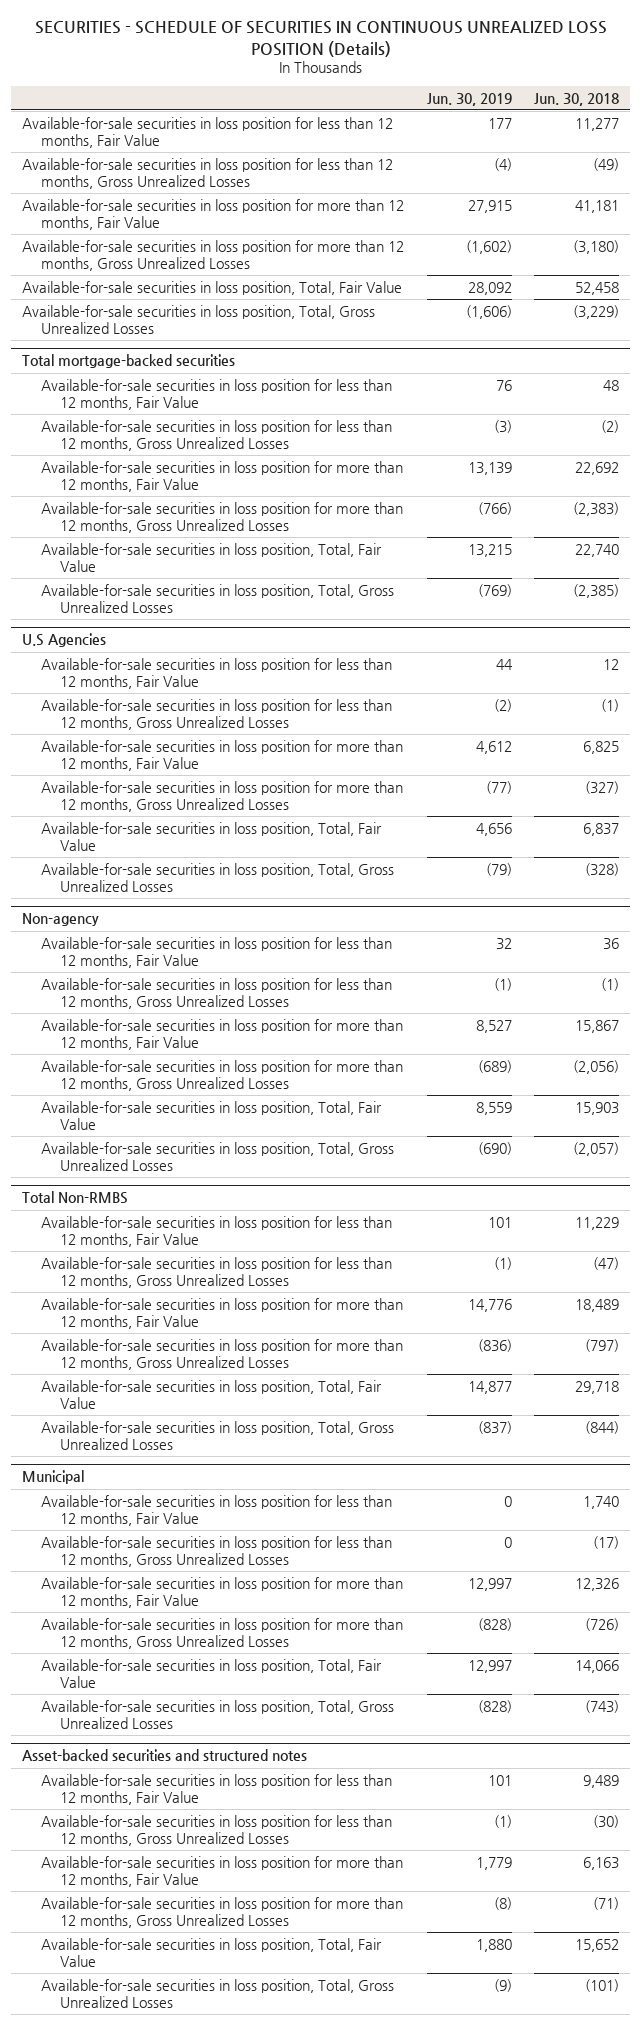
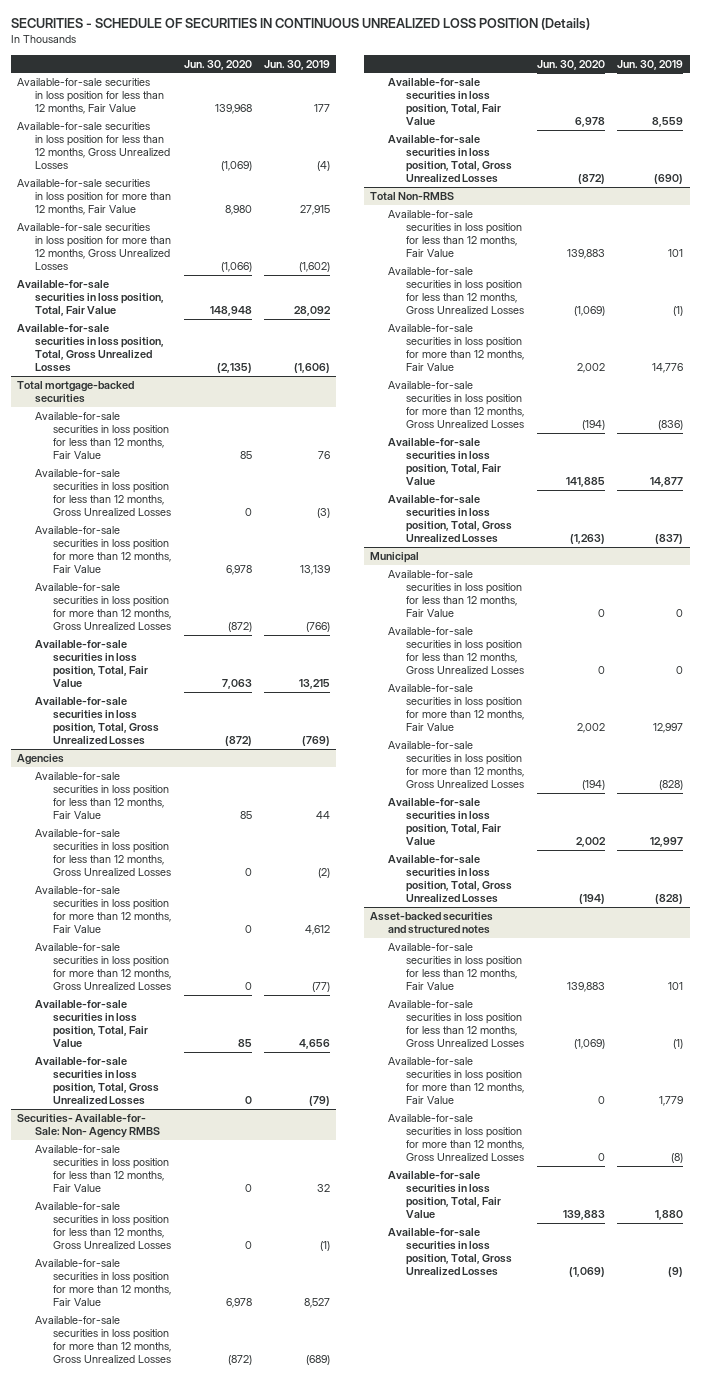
- | Jun. 30, 2019 | Jun. 30, 2018
+ | Jun. 30, 2020 | Jun. 30, 2019
- U.S Agencies
+ Agencies
- Non-agency
+ Securities- Available-for- Sale: Non- Agency RMBS

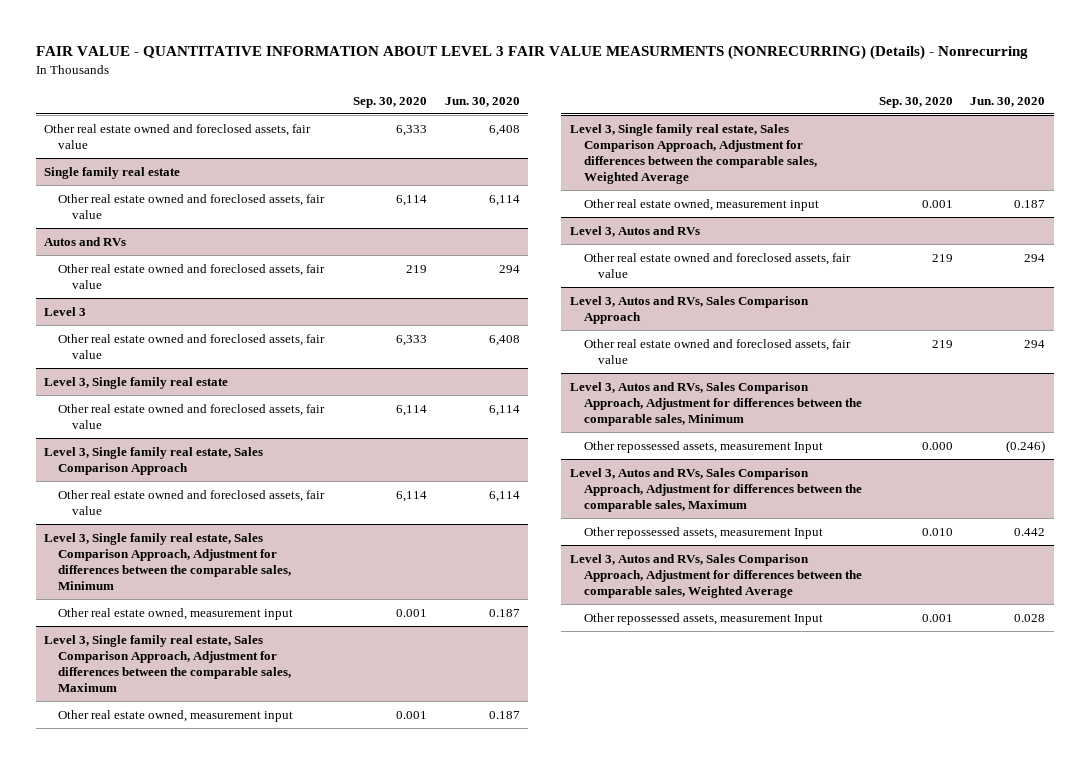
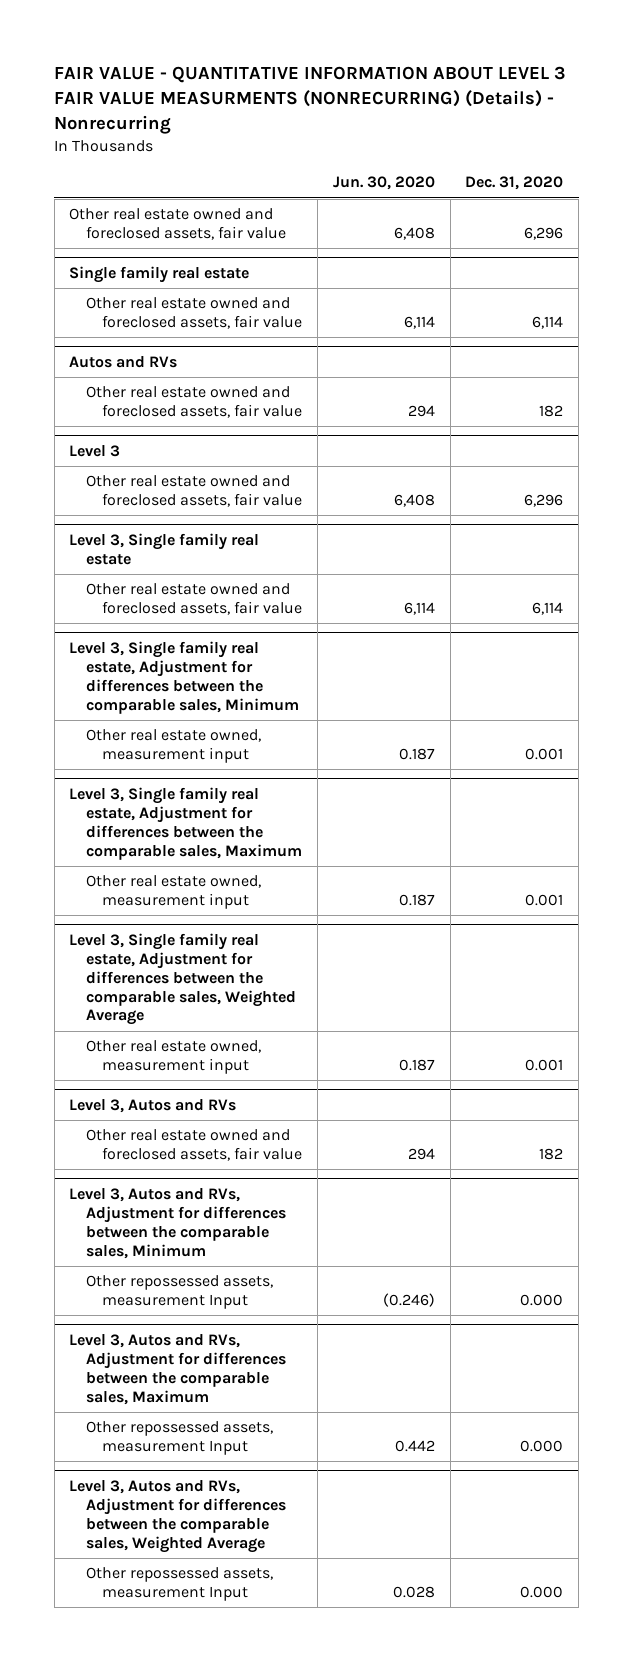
- | Sep. 30, 2020 | Jun. 30, 2020
+ | Jun. 30, 2020 | Dec. 31, 2020
- Level 3, Single family real estate, Sales Comparison Approach
- Other real estate owned and foreclosed assets, fair value | 6,114 | 6,114
- Level 3, Single family real estate, Sales Comparison Approach, Adjustment for differences between the comparable sales, Minimum
+ Level 3, Single family real estate, Adjustment for differences between the comparable sales, Minimum
- Level 3, Single family real estate, Sales Comparison Approach, Adjustment for differences between the comparable sales, Maximum
+ Level 3, Single family real estate, Adjustment for differences between the comparable sales, Maximum
- Level 3, Single family real estate, Sales Comparison Approach, Adjustment for differences between the comparable sales, Weighted Average
+ Level 3, Single family real estate, Adjustment for differences between the comparable sales, Weighted Average
- Level 3, Autos and RVs, Sales Comparison Approach
- Other real estate owned and foreclosed assets, fair value | 219 | 294
- Level 3, Autos and RVs, Sales Comparison Approach, Adjustment for differences between the comparable sales, Minimum
+ Level 3, Autos and RVs, Adjustment for differences between the comparable sales, Minimum
- Level 3, Autos and RVs, Sales Comparison Approach, Adjustment for differences between the comparable sales, Maximum
+ Level 3, Autos and RVs, Adjustment for differences between the comparable sales, Maximum
- Level 3, Autos and RVs, Sales Comparison Approach, Adjustment for differences between the comparable sales, Weighted Average
+ Level 3, Autos and RVs, Adjustment for differences between the comparable sales, Weighted Average

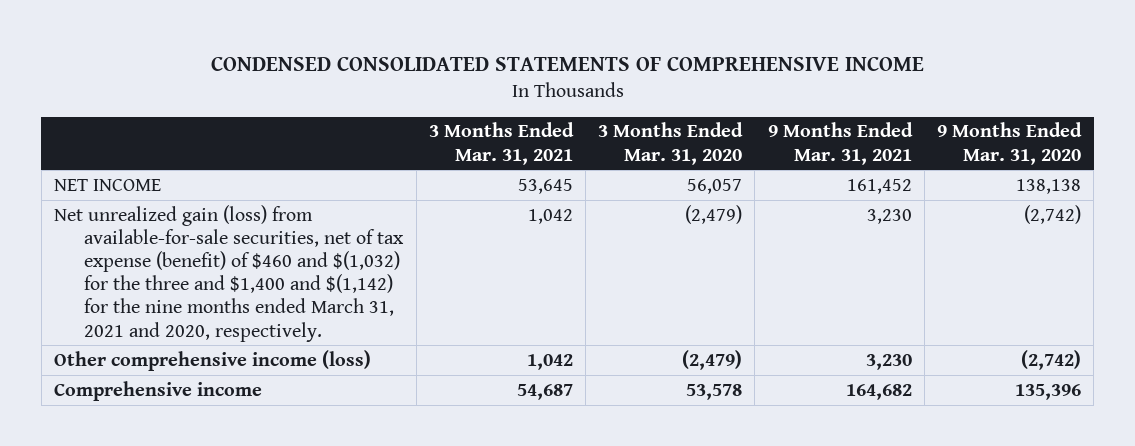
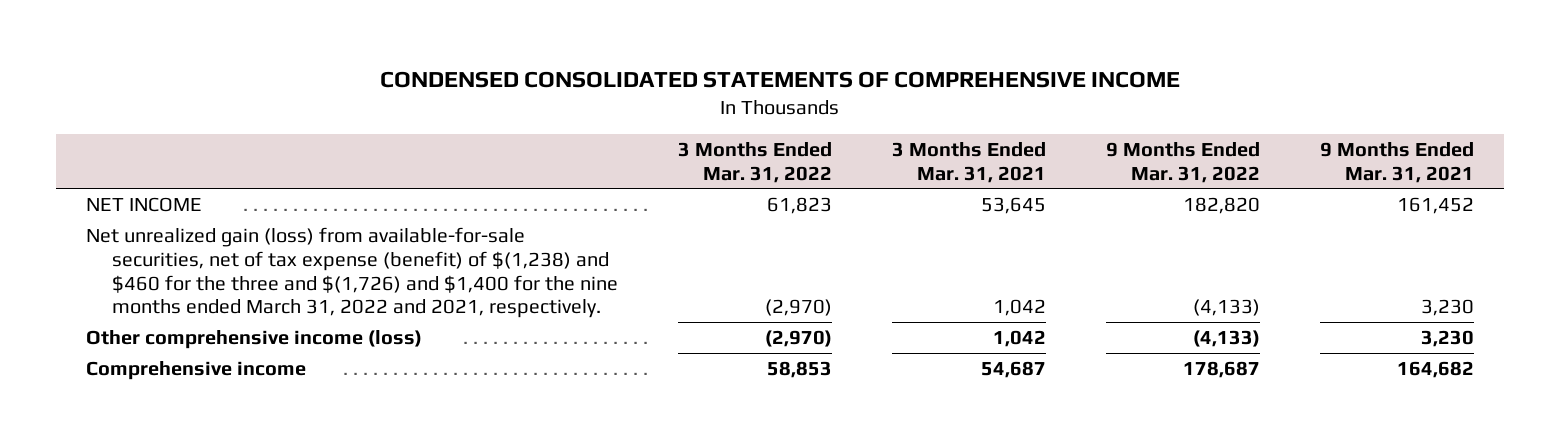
- | 3 Months Ended Mar. 31, 2021 | 3 Months Ended Mar. 31, 2020 | 9 Months Ended Mar. 31, 2021 | 9 Months Ended Mar. 31, 2020
+ | 3 Months Ended Mar. 31, 2022 | 3 Months Ended Mar. 31, 2021 | 9 Months Ended Mar. 31, 2022 | 9 Months Ended Mar. 31, 2021
- Net unrealized gain (loss) from available-for-sale securities, net of tax expense (benefit) of $460 and $(1,032) for the three and $1,400 and $(1,142) for the nine months ended March 31, 2021 and 2020, respectively. | 1,042 | (2,479) | 3,230 | (2,742)
+ Net unrealized gain (loss) from available-for-sale securities, net of tax expense (benefit) of $(1,238) and $460 for the three and $(1,726) and $1,400 for the nine months ended March 31, 2022 and 2021, respectively. | (2,970) | 1,042 | (4,133) | 3,230

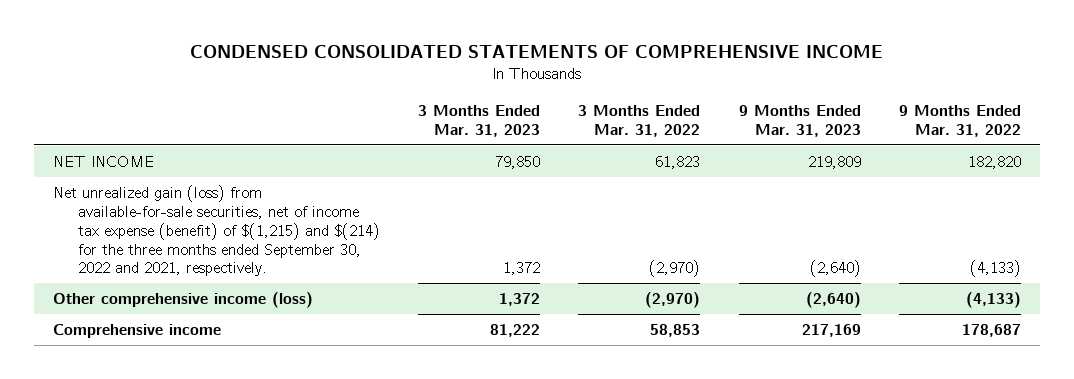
- | 3 Months Ended Mar. 31, 2022 | 3 Months Ended Mar. 31, 2021 | 9 Months Ended Mar. 31, 2022 | 9 Months Ended Mar. 31, 2021
+ | 3 Months Ended Mar. 31, 2023 | 3 Months Ended Mar. 31, 2022 | 9 Months Ended Mar. 31, 2023 | 9 Months Ended Mar. 31, 2022
- Net unrealized gain (loss) from available-for-sale securities, net of tax expense (benefit) of $(1,238) and $460 for the three and $(1,726) and $1,400 for the nine months ended March 31, 2022 and 2021, respectively. | (2,970) | 1,042 | (4,133) | 3,230
+ Net unrealized gain (loss) from available-for-sale securities, net of income tax expense (benefit) of $(1,215) and $(214) for the three months ended September 30, 2022 and 2021, respectively. | 1,372 | (2,970) | (2,640) | (4,133)

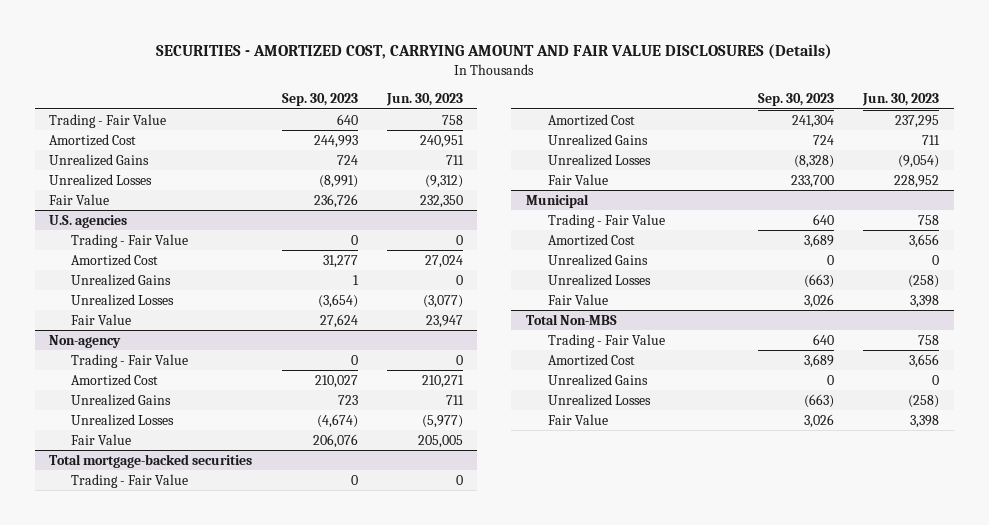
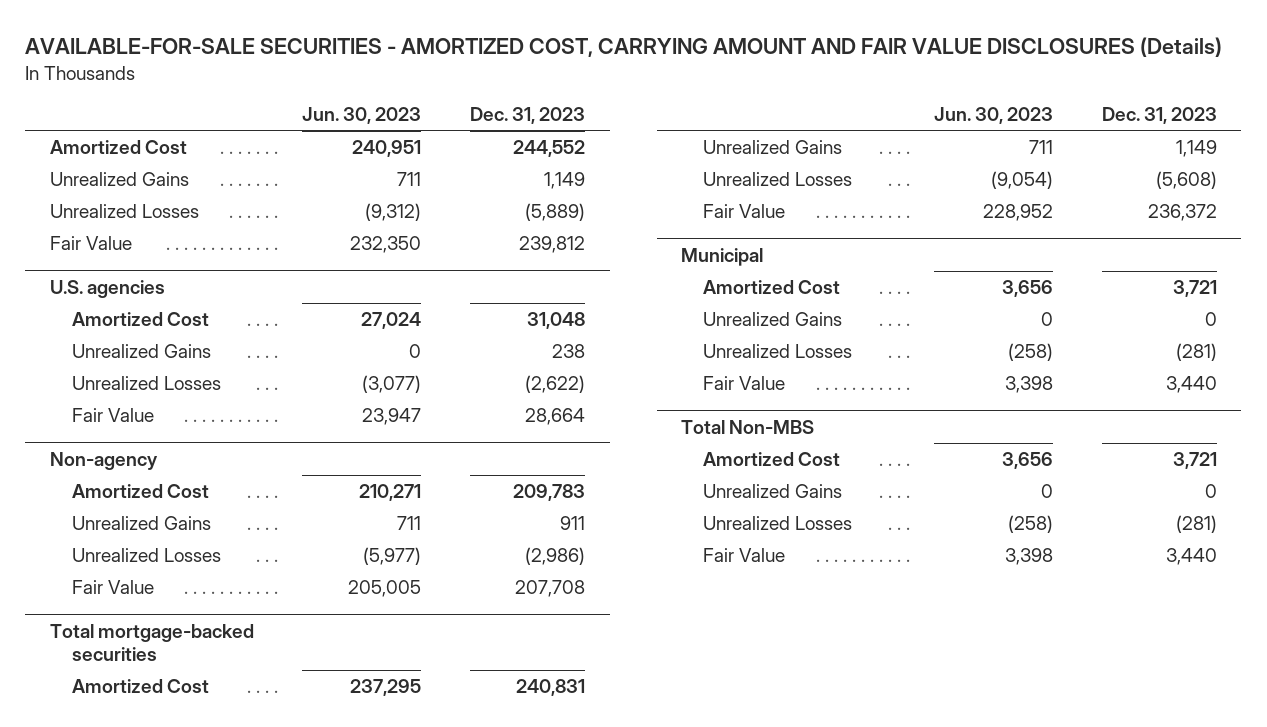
- SECURITIES - AMORTIZED COST, CARRYING AMOUNT AND FAIR VALUE DISCLOSURES (Details)
+ AVAILABLE-FOR-SALE SECURITIES - AMORTIZED COST, CARRYING AMOUNT AND FAIR VALUE DISCLOSURES (Details)
- | Sep. 30, 2023 | Jun. 30, 2023
+ | Jun. 30, 2023 | Dec. 31, 2023
- Trading - Fair Value | 640 | 758
@ U.S. agencies
- Trading - Fair Value | 0 | 0
@ Non-agency
- Trading - Fair Value | 0 | 0
@ Total mortgage-backed securities
- Trading - Fair Value | 0 | 0
@ Municipal
- Trading - Fair Value | 640 | 758
@ Total Non-MBS
- Trading - Fair Value | 640 | 758

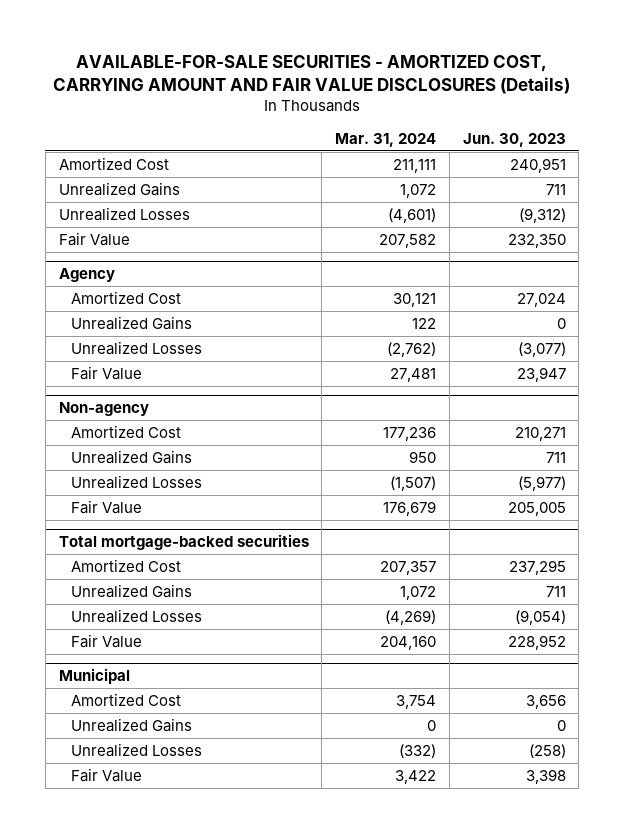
- | Jun. 30, 2023 | Dec. 31, 2023
+ | Mar. 31, 2024 | Jun. 30, 2023
- U.S. agencies
+ Agency
- Total Non-MBS
- Amortized Cost | 3,656 | 3,721
- Unrealized Gains | 0 | 0
- Unrealized Losses | (258) | (281)
- Fair Value | 3,398 | 3,440

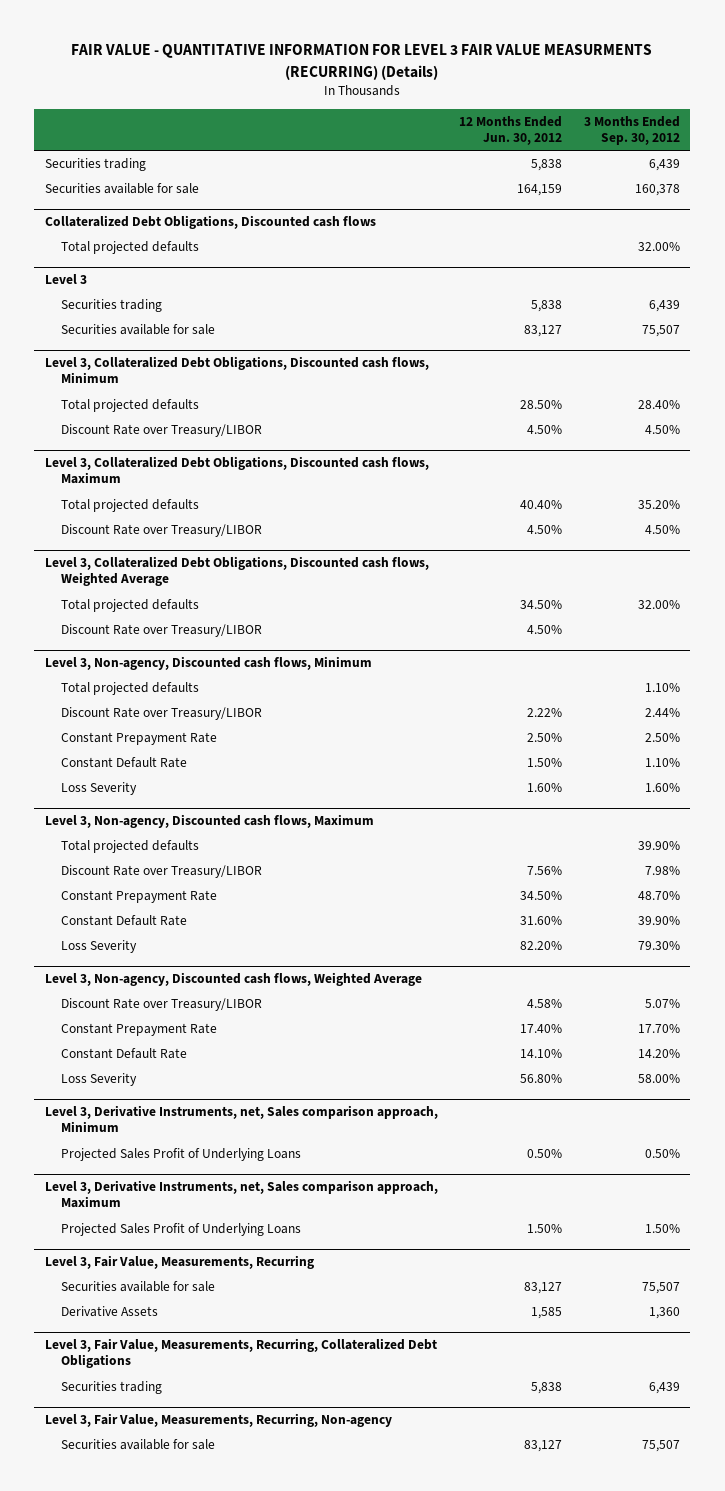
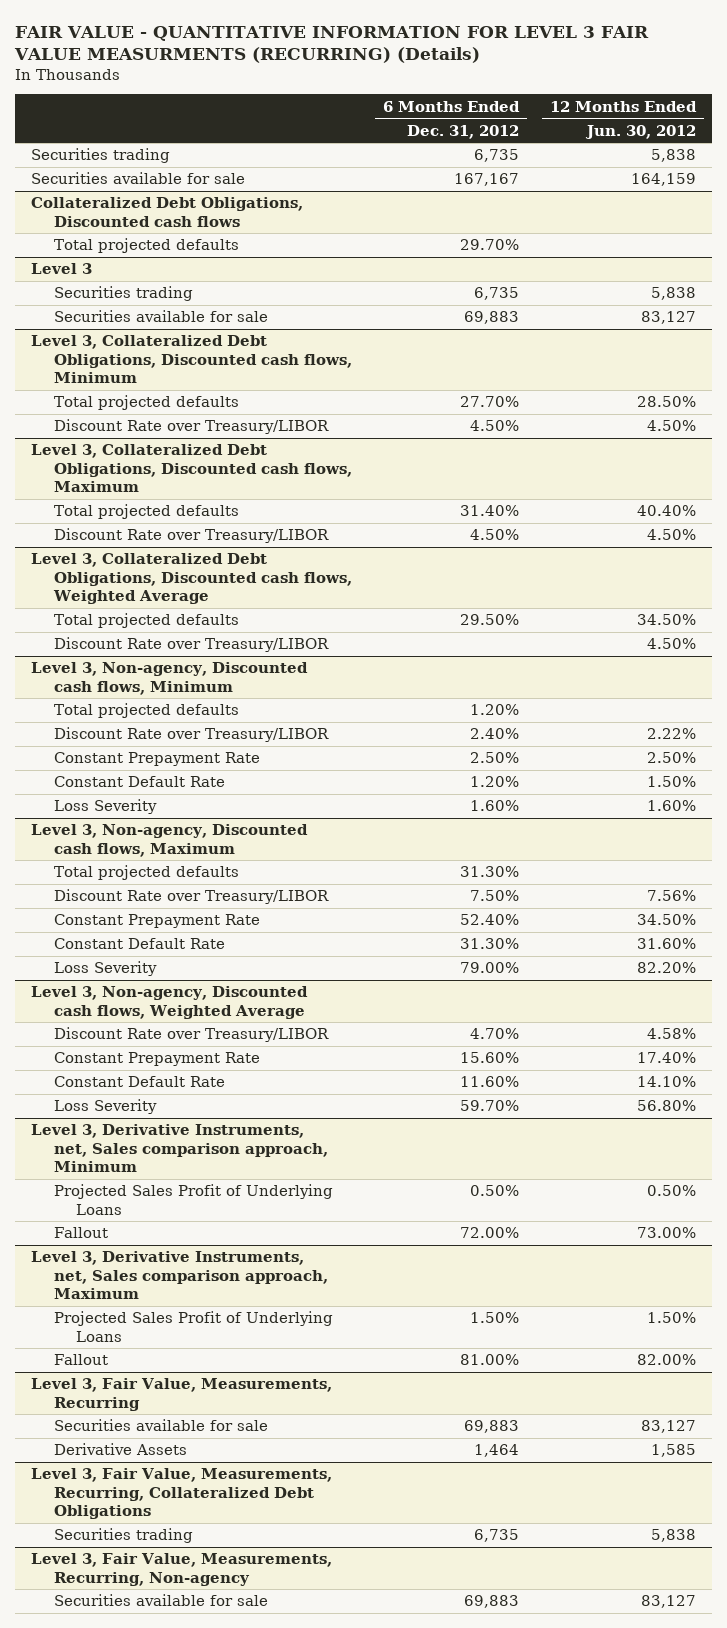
- | 12 Months Ended Jun. 30, 2012 | 3 Months Ended Sep. 30, 2012
+ | 6 Months Ended Dec. 31, 2012 | 12 Months Ended Jun. 30, 2012
@ Level 3, Derivative Instruments, net, Sales comparison approach, Minimum
+ Fallout | 72.00% | 73.00%
@ Level 3, Derivative Instruments, net, Sales comparison approach, Maximum
+ Fallout | 81.00% | 82.00%

